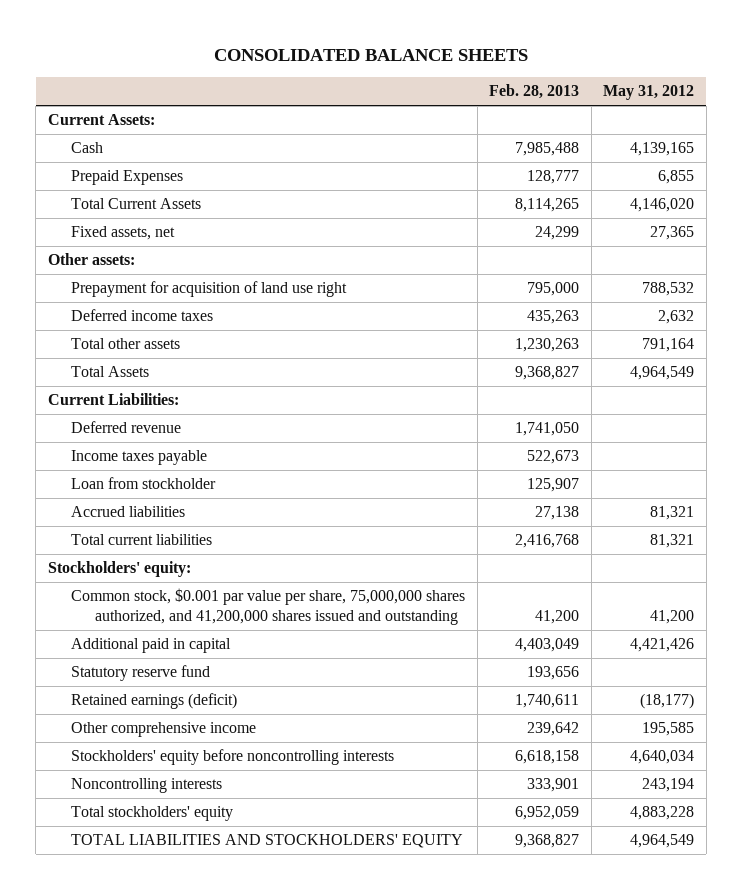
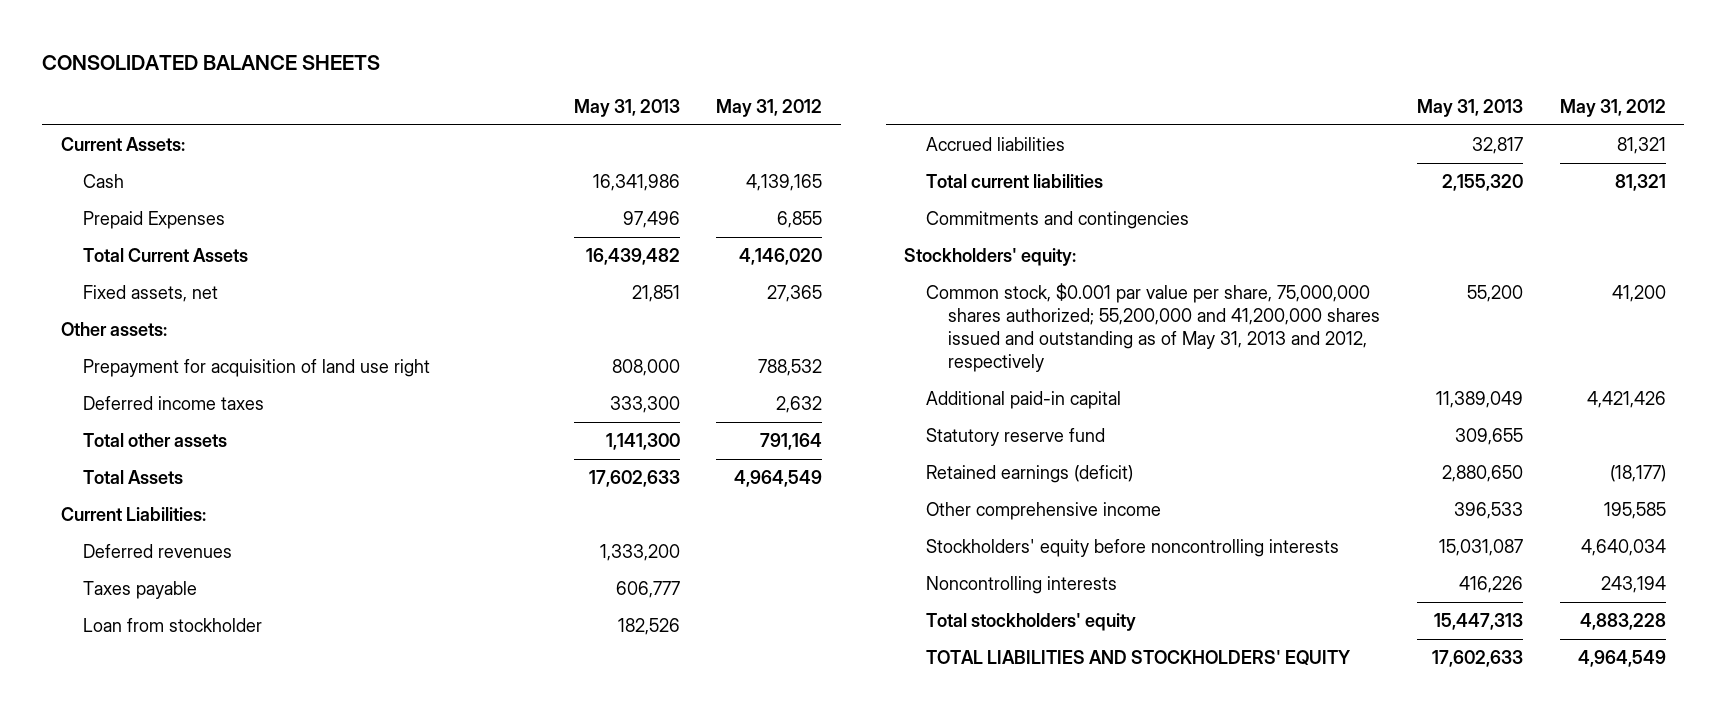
- | Feb. 28, 2013 | May 31, 2012
+ | May 31, 2013 | May 31, 2012
- Deferred revenue | 1,741,050 |
- Income taxes payable | 522,673 |
+ Deferred revenues | 1,333,200 |
+ Taxes payable | 606,777 |
+ Commitments and contingencies
- Common stock, $0.001 par value per share, 75,000,000 shares authorized, and 41,200,000 shares issued and outstanding | 41,200 | 41,200
- Additional paid in capital | 4,403,049 | 4,421,426
+ Common stock, $0.001 par value per share, 75,000,000 shares authorized; 55,200,000 and 41,200,000 shares issued and outstanding as of May 31, 2013 and 2012, respectively | 55,200 | 41,200
+ Additional paid-in capital | 11,389,049 | 4,421,426

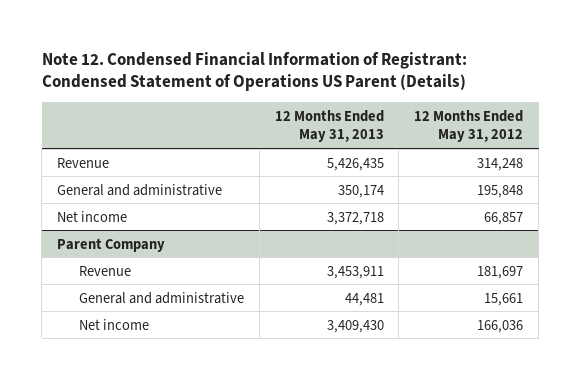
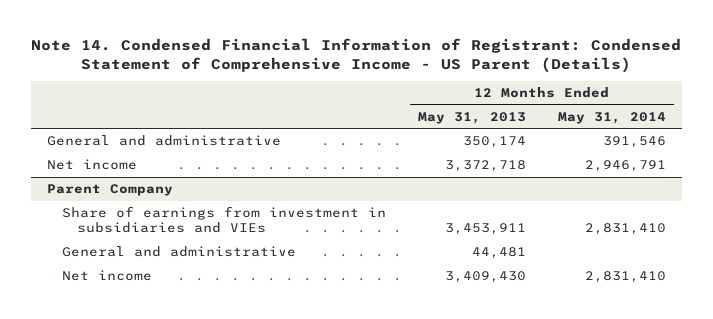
- Note 12. Condensed Financial Information of Registrant: Condensed Statement of Operations US Parent (Details)
+ Note 14. Condensed Financial Information of Registrant: Condensed Statement of Comprehensive Income - US Parent (Details)
- | 12 Months Ended May 31, 2013 | 12 Months Ended May 31, 2012
+ | 12 Months Ended May 31, 2013 | 12 Months Ended May 31, 2014
- Revenue | 5,426,435 | 314,248
@ Parent Company
- Revenue | 3,453,911 | 181,697
+ Share of earnings from investment in subsidiaries and VIEs | 3,453,911 | 2,831,410

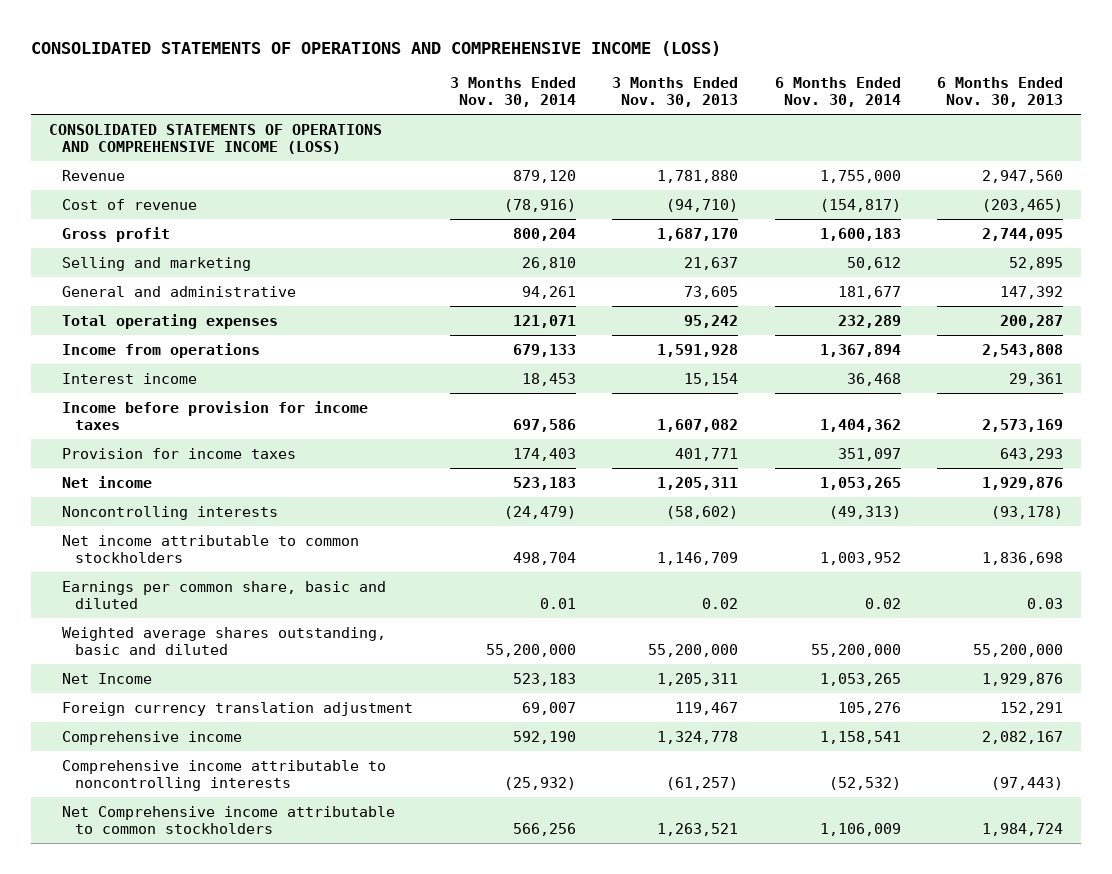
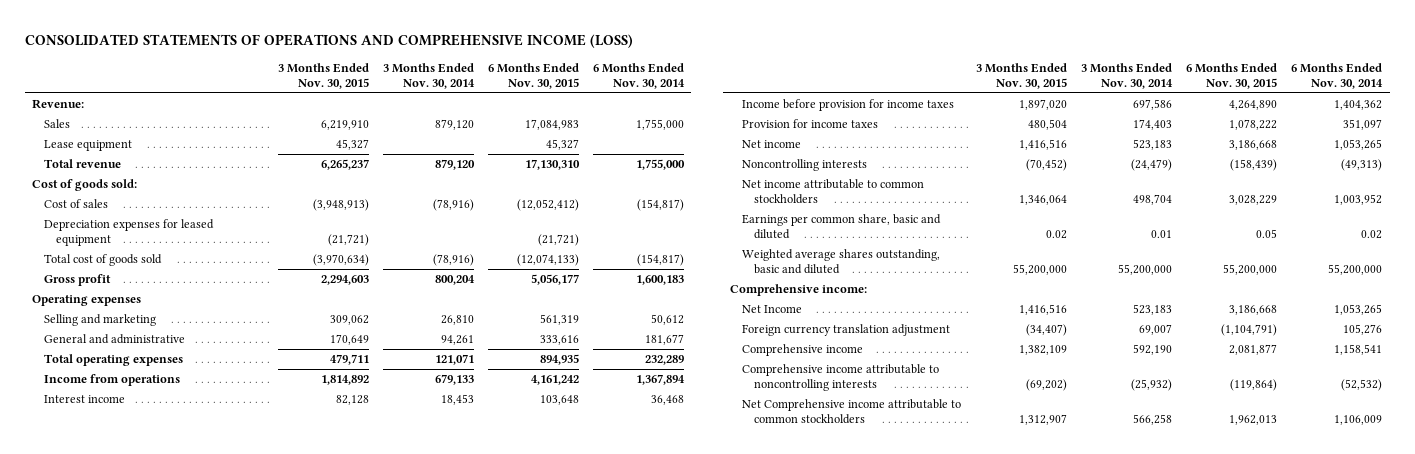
- | 3 Months Ended Nov. 30, 2014 | 3 Months Ended Nov. 30, 2013 | 6 Months Ended Nov. 30, 2014 | 6 Months Ended Nov. 30, 2013
+ | 3 Months Ended Nov. 30, 2015 | 3 Months Ended Nov. 30, 2014 | 6 Months Ended Nov. 30, 2015 | 6 Months Ended Nov. 30, 2014
- CONSOLIDATED STATEMENTS OF OPERATIONS AND COMPREHENSIVE INCOME (LOSS)
- Revenue | 879,120 | 1,781,880 | 1,755,000 | 2,947,560
- Cost of revenue | (78,916) | (94,710) | (154,817) | (203,465)
+ Revenue:
+ Sales | 6,219,910 | 879,120 | 17,084,983 | 1,755,000
+ Lease equipment | 45,327 | | 45,327 |
+ Total revenue | 6,265,237 | 879,120 | 17,130,310 | 1,755,000
+ Cost of goods sold:
+ Cost of sales | (3,948,913) | (78,916) | (12,052,412) | (154,817)
+ Depreciation expenses for leased equipment | (21,721) | | (21,721) |
+ Total cost of goods sold | (3,970,634) | (78,916) | (12,074,133) | (154,817)
+ Operating expenses
+ Comprehensive income:
- Net Comprehensive income attributable to common stockholders | 566,256 | 1,263,521 | 1,106,009 | 1,984,724
+ Net Comprehensive income attributable to common stockholders | 1,312,907 | 566,258 | 1,962,013 | 1,106,009

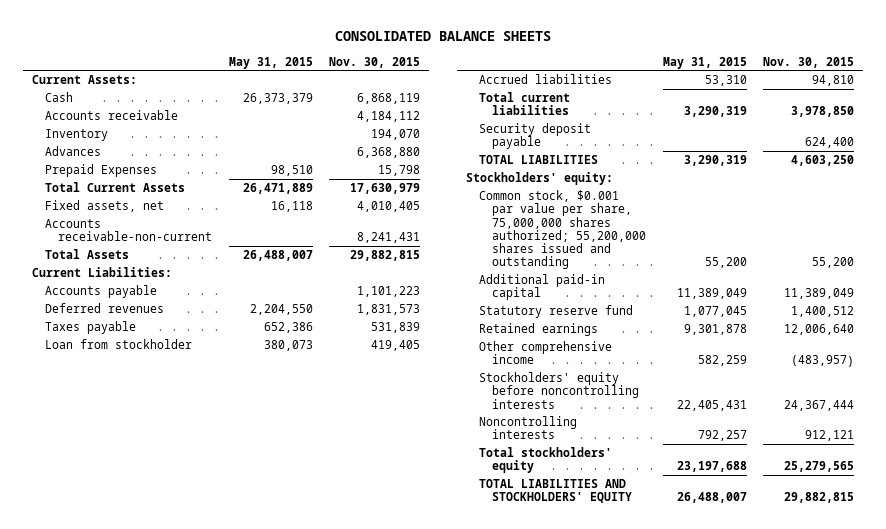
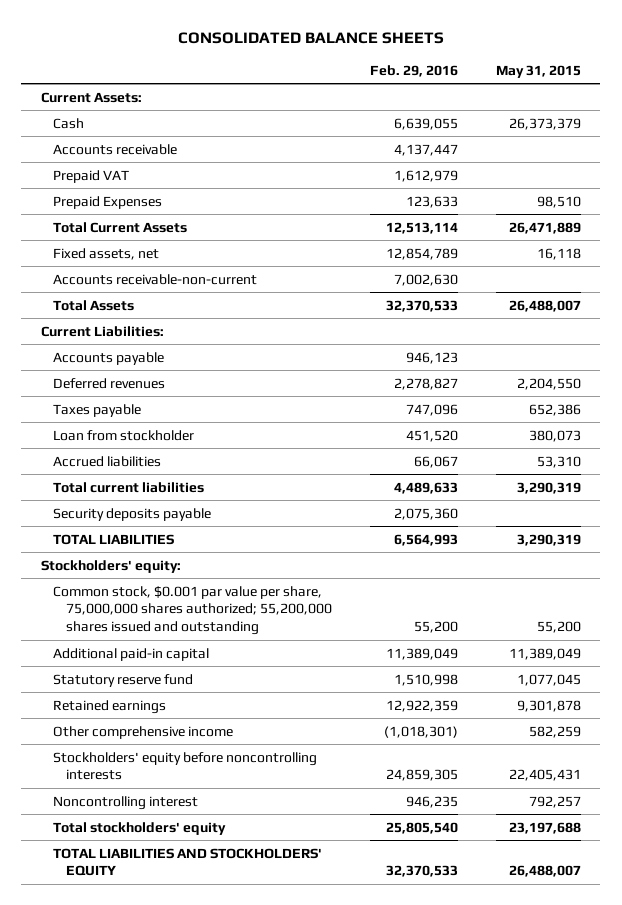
- | May 31, 2015 | Nov. 30, 2015
+ | Feb. 29, 2016 | May 31, 2015
- Inventory | | 194,070
- Advances | | 6,368,880
+ Prepaid VAT | 1,612,979 |
- Security deposit payable | | 624,400
+ Security deposits payable | 2,075,360 |
- Noncontrolling interests | 792,257 | 912,121
+ Noncontrolling interest | 946,235 | 792,257

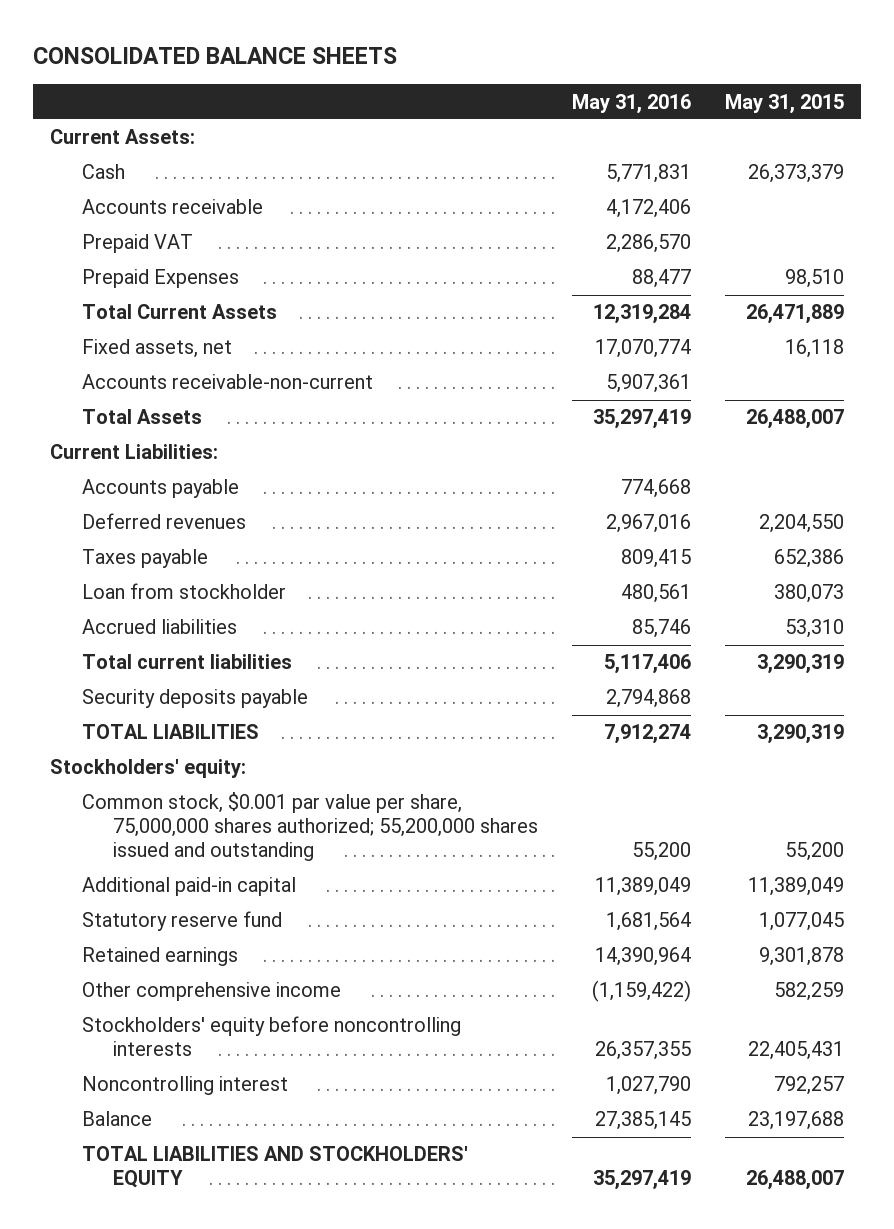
- | Feb. 29, 2016 | May 31, 2015
+ | May 31, 2016 | May 31, 2015
- Total stockholders' equity | 25,805,540 | 23,197,688
+ Balance | 27,385,145 | 23,197,688

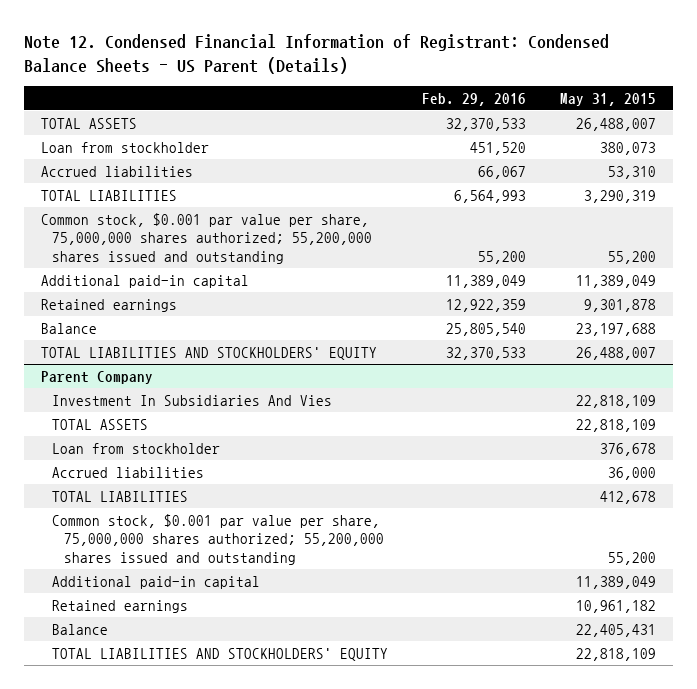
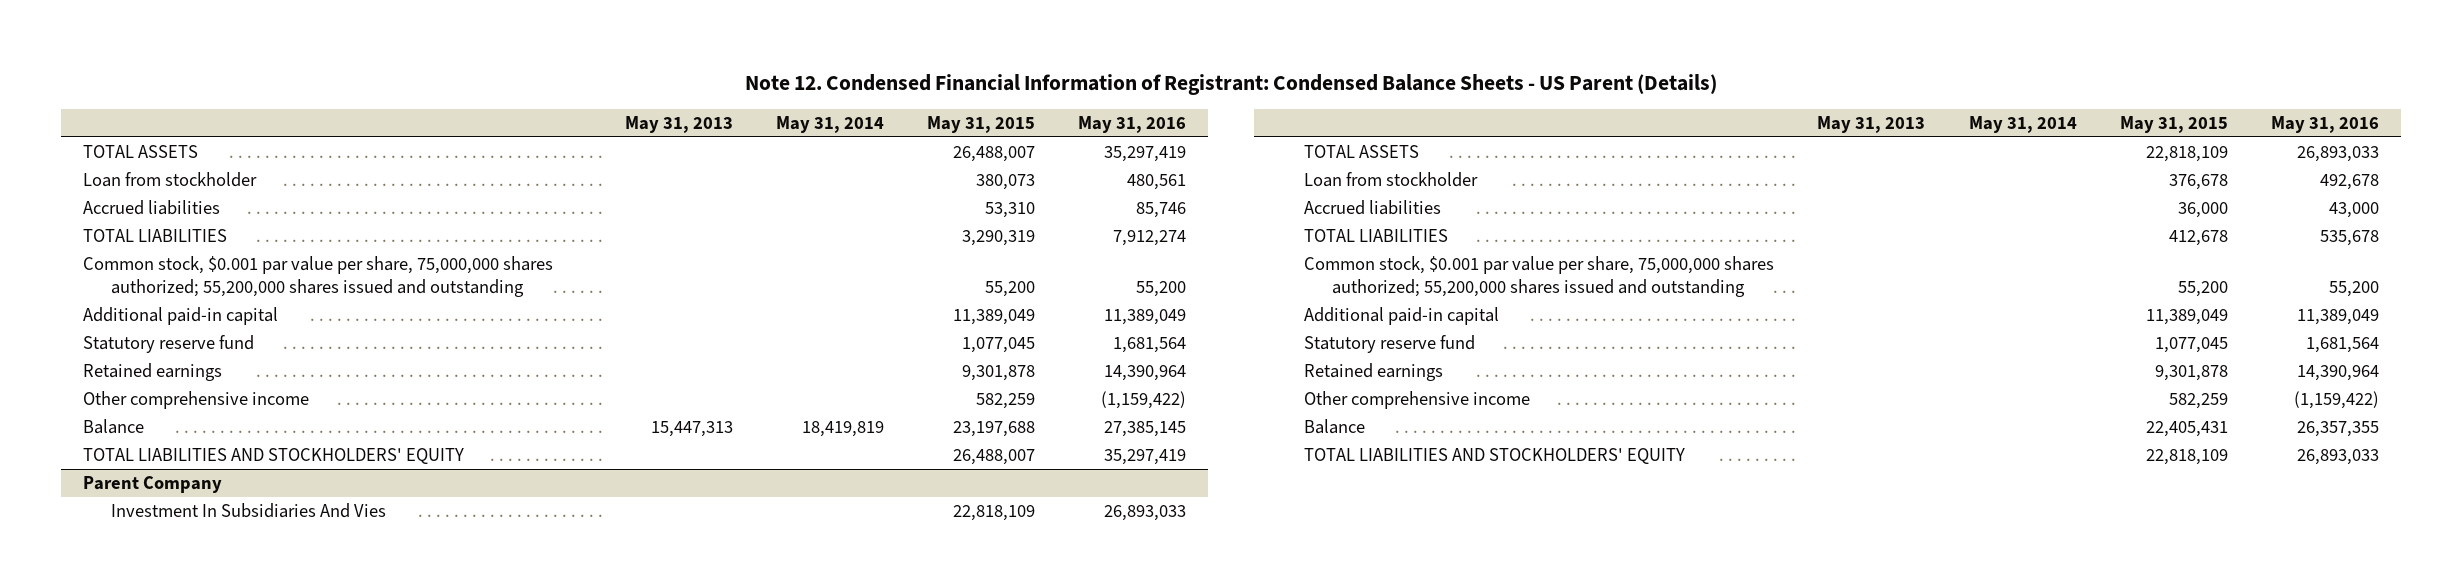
- | Feb. 29, 2016 | May 31, 2015
+ | May 31, 2013 | May 31, 2014 | May 31, 2015 | May 31, 2016
+ Statutory reserve fund | | | 1,077,045 | 1,681,564
+ Other comprehensive income | | | 582,259 | (1,159,422)
@ Parent Company
- Retained earnings | | 10,961,182
+ Statutory reserve fund | | | 1,077,045 | 1,681,564
+ Retained earnings | | | 9,301,878 | 14,390,964
+ Other comprehensive income | | | 582,259 | (1,159,422)

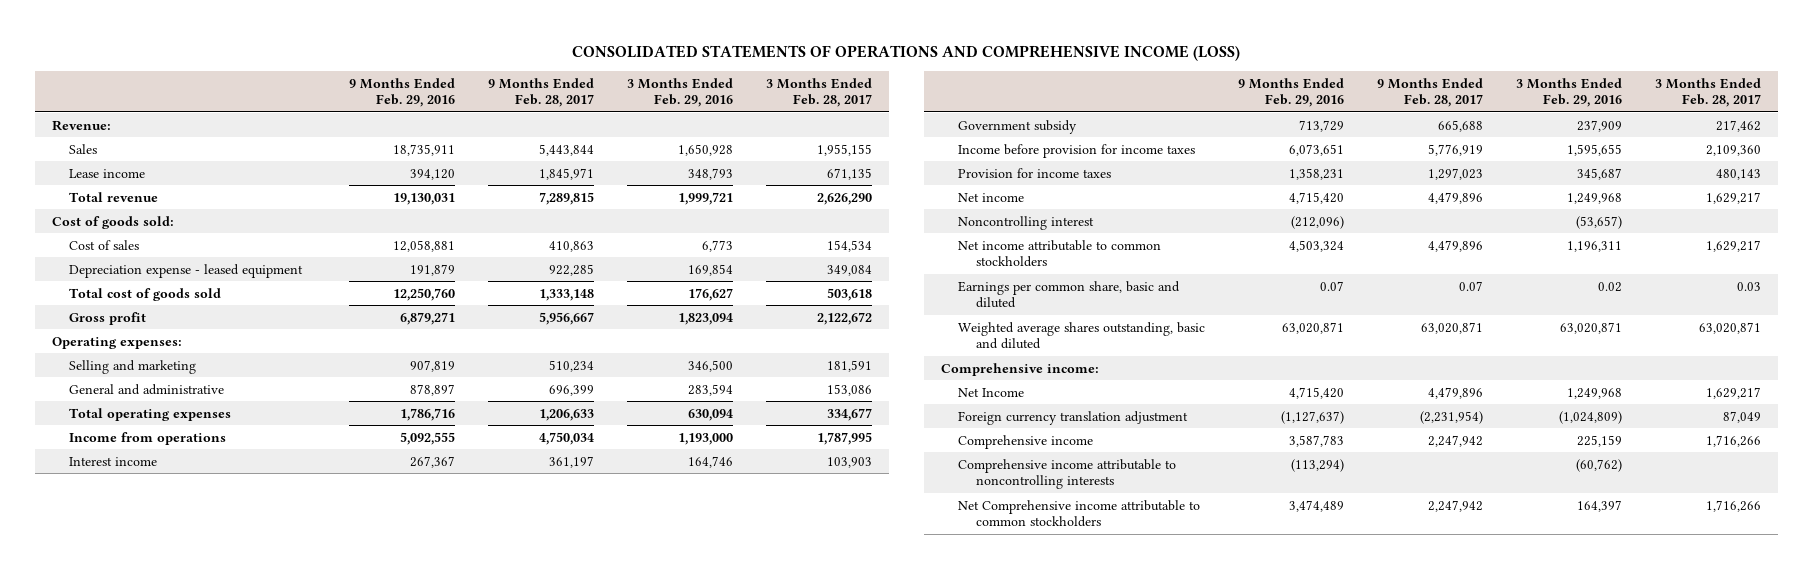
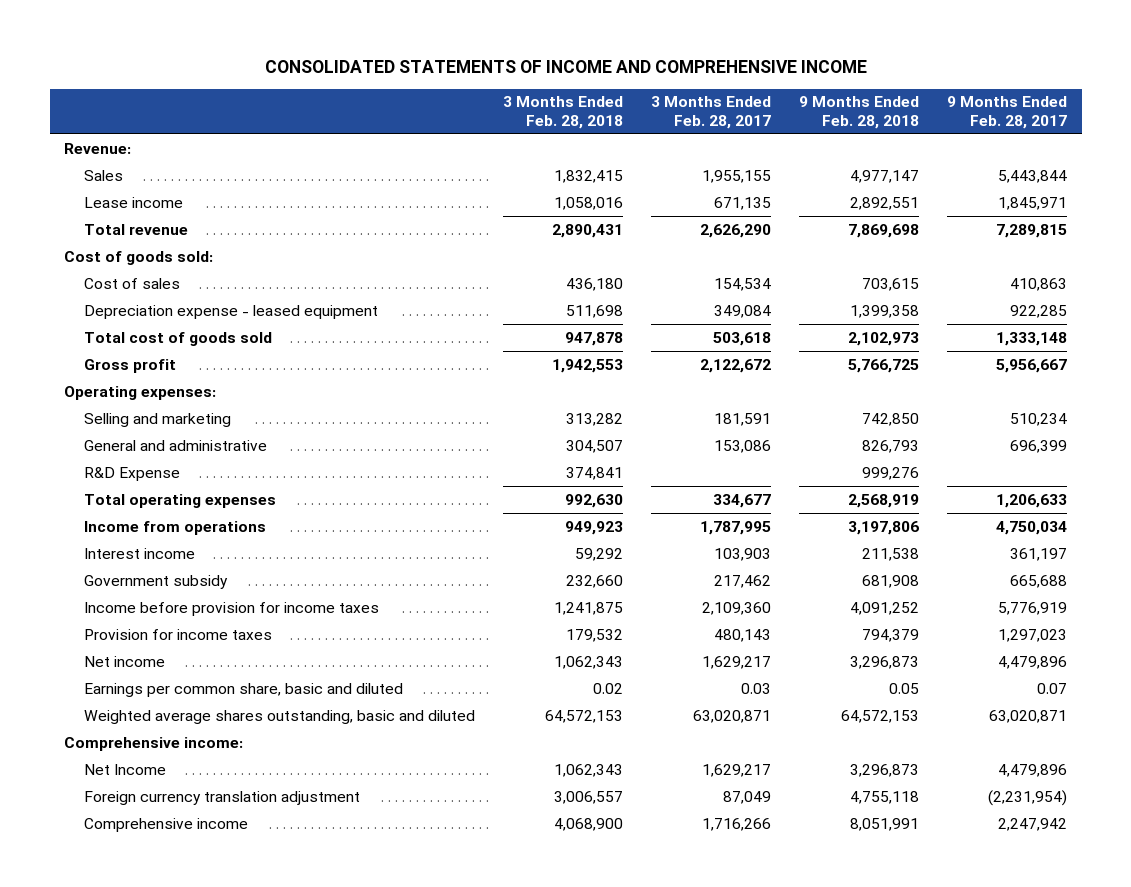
- CONSOLIDATED STATEMENTS OF OPERATIONS AND COMPREHENSIVE INCOME (LOSS)
+ CONSOLIDATED STATEMENTS OF INCOME AND COMPREHENSIVE INCOME
- | 9 Months Ended Feb. 29, 2016 | 9 Months Ended Feb. 28, 2017 | 3 Months Ended Feb. 29, 2016 | 3 Months Ended Feb. 28, 2017
+ | 3 Months Ended Feb. 28, 2018 | 3 Months Ended Feb. 28, 2017 | 9 Months Ended Feb. 28, 2018 | 9 Months Ended Feb. 28, 2017
+ R&D Expense | 374,841 | | 999,276 |
- Noncontrolling interest | (212,096) | | (53,657) |
- Net income attributable to common stockholders | 4,503,324 | 4,479,896 | 1,196,311 | 1,629,217
- Comprehensive income attributable to noncontrolling interests | (113,294) | | (60,762) |
- Net Comprehensive income attributable to common stockholders | 3,474,489 | 2,247,942 | 164,397 | 1,716,266

